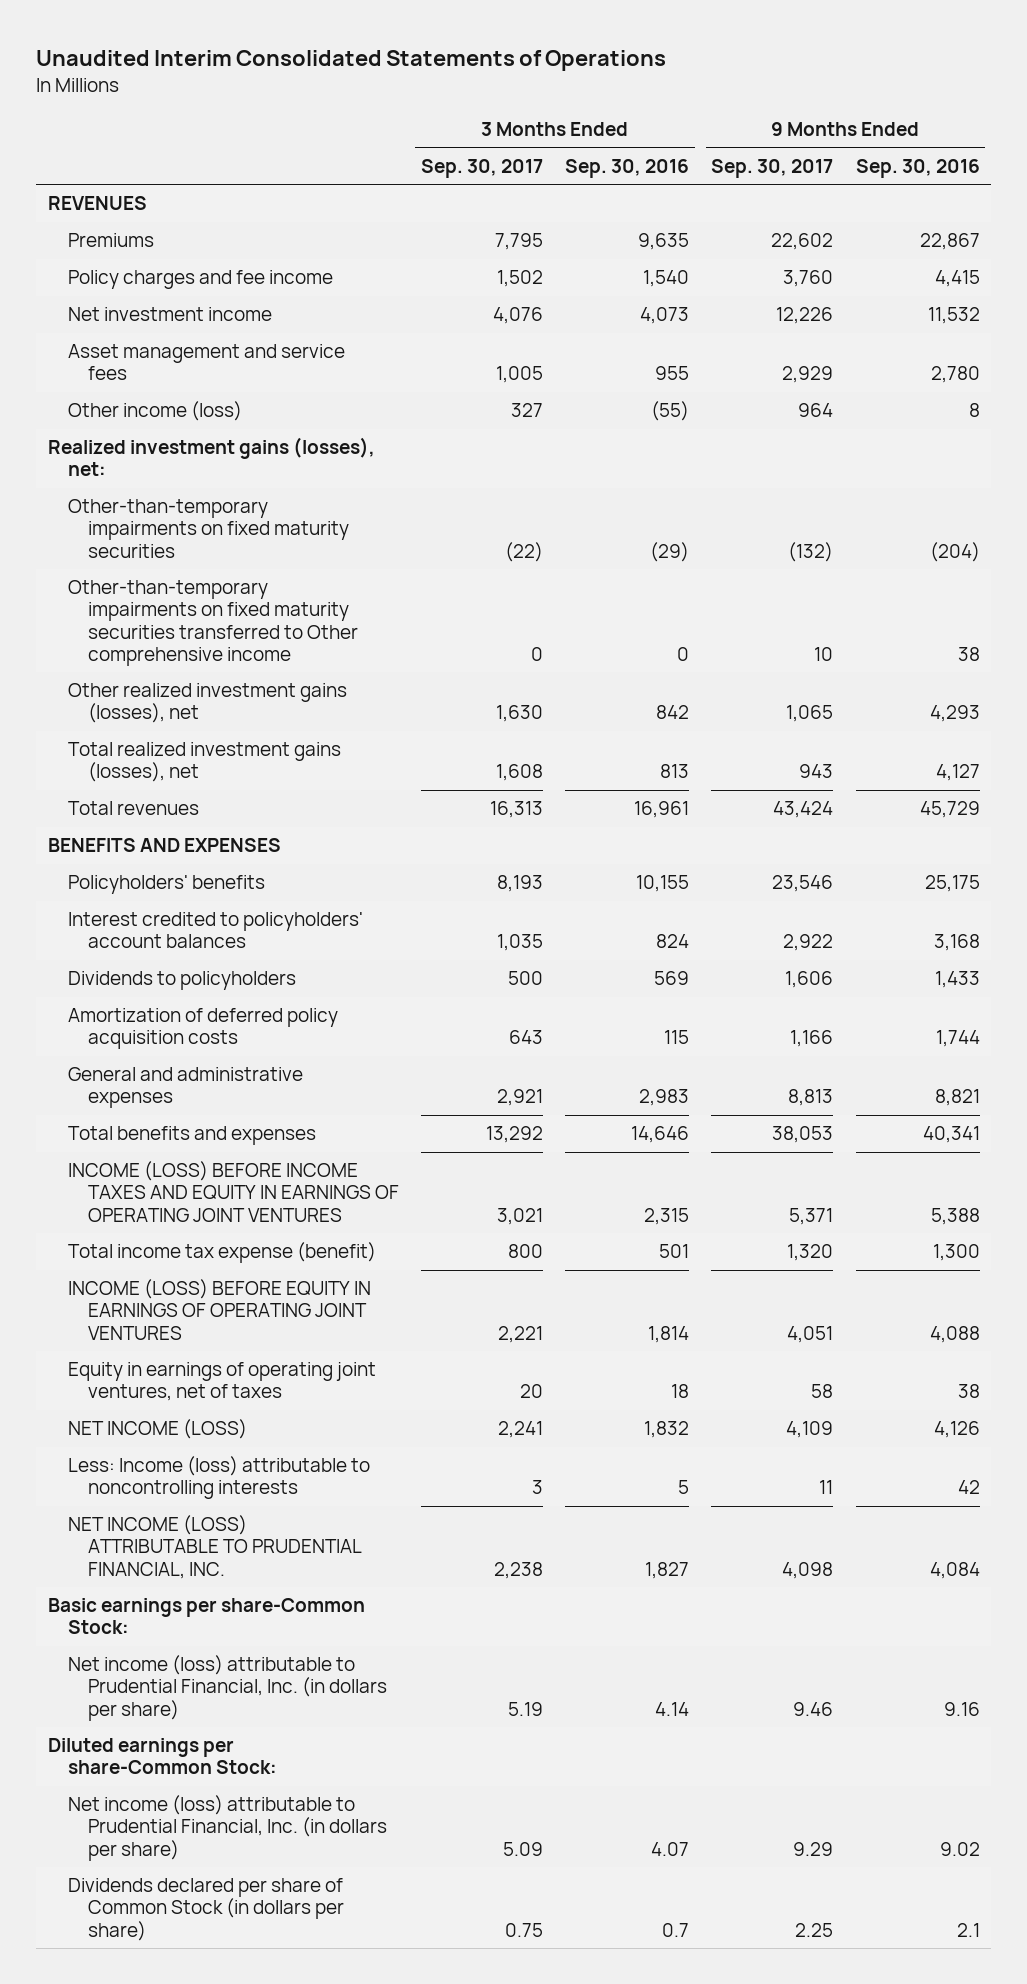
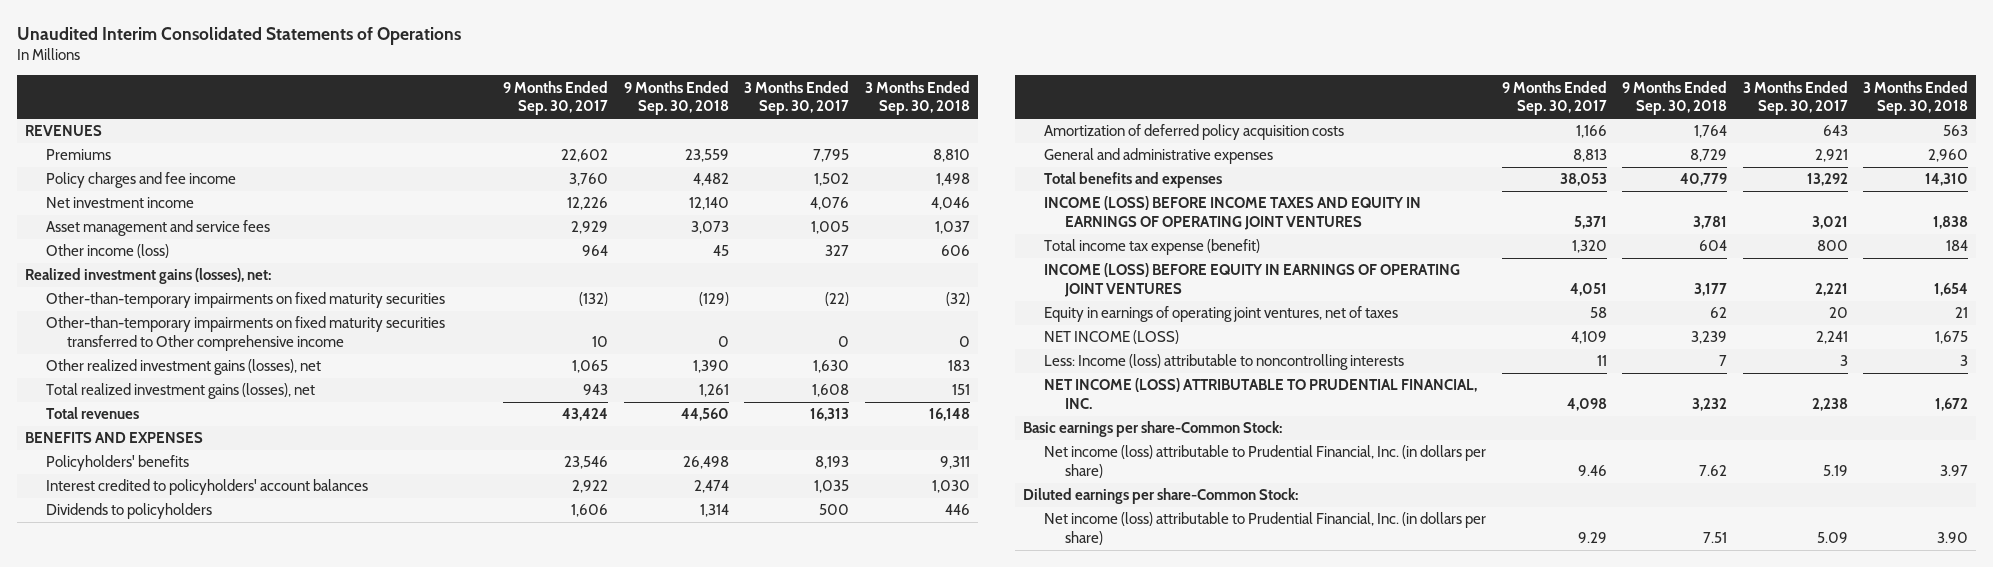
- | 3 Months Ended Sep. 30, 2017 | 3 Months Ended Sep. 30, 2016 | 9 Months Ended Sep. 30, 2017 | 9 Months Ended Sep. 30, 2016
+ | 9 Months Ended Sep. 30, 2017 | 9 Months Ended Sep. 30, 2018 | 3 Months Ended Sep. 30, 2017 | 3 Months Ended Sep. 30, 2018
- Dividends declared per share of Common Stock (in dollars per share) | 0.75 | 0.7 | 2.25 | 2.1

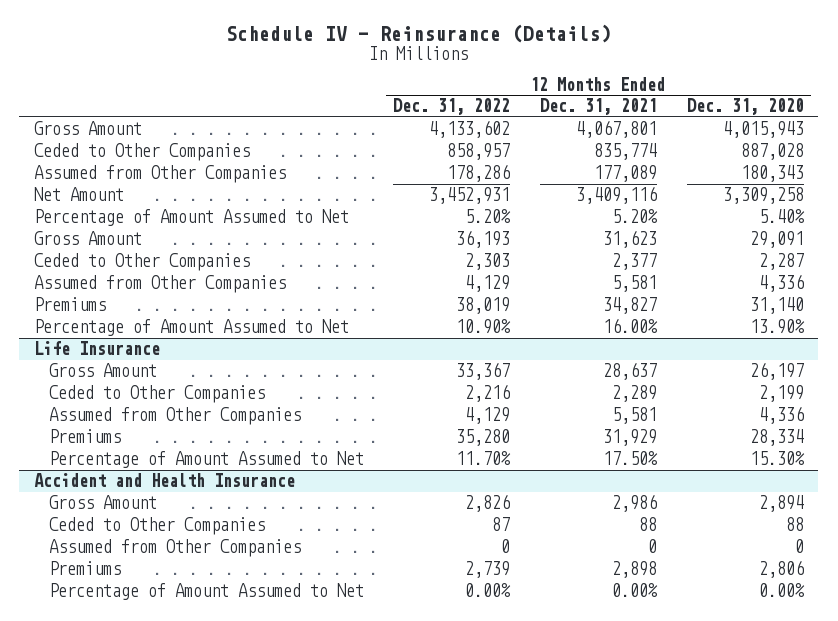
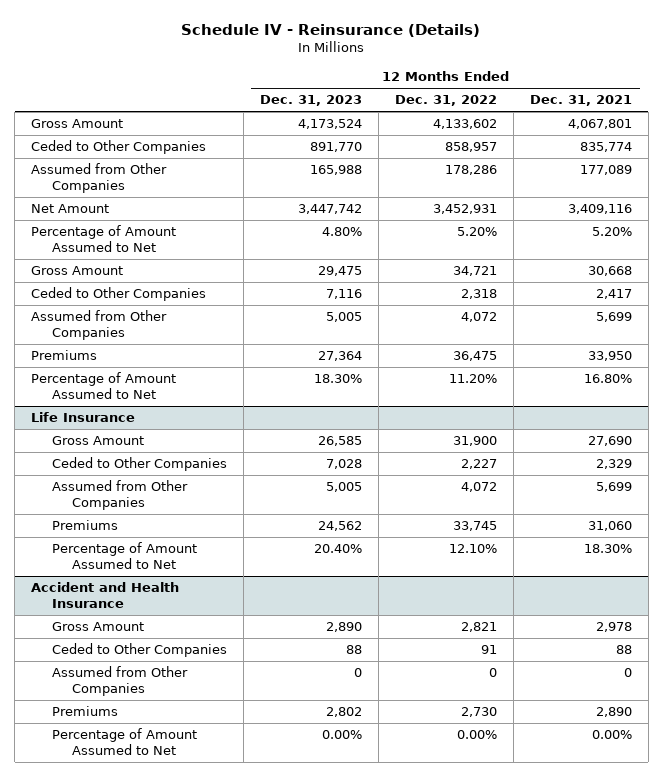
- | 12 Months Ended Dec. 31, 2022 | 12 Months Ended Dec. 31, 2021 | 12 Months Ended Dec. 31, 2020
+ | 12 Months Ended Dec. 31, 2023 | 12 Months Ended Dec. 31, 2022 | 12 Months Ended Dec. 31, 2021
- Gross Amount | 36,193 | 31,623 | 29,091
- Ceded to Other Companies | 2,303 | 2,377 | 2,287
- Assumed from Other Companies | 4,129 | 5,581 | 4,336
- Premiums | 38,019 | 34,827 | 31,140
- Percentage of Amount Assumed to Net | 10.90% | 16.00% | 13.90%
+ Gross Amount | 29,475 | 34,721 | 30,668
+ Ceded to Other Companies | 7,116 | 2,318 | 2,417
+ Assumed from Other Companies | 5,005 | 4,072 | 5,699
+ Premiums | 27,364 | 36,475 | 33,950
+ Percentage of Amount Assumed to Net | 18.30% | 11.20% | 16.80%
@ Life Insurance
- Gross Amount | 33,367 | 28,637 | 26,197
- Ceded to Other Companies | 2,216 | 2,289 | 2,199
- Assumed from Other Companies | 4,129 | 5,581 | 4,336
- Premiums | 35,280 | 31,929 | 28,334
- Percentage of Amount Assumed to Net | 11.70% | 17.50% | 15.30%
+ Gross Amount | 26,585 | 31,900 | 27,690
+ Ceded to Other Companies | 7,028 | 2,227 | 2,329
+ Assumed from Other Companies | 5,005 | 4,072 | 5,699
+ Premiums | 24,562 | 33,745 | 31,060
+ Percentage of Amount Assumed to Net | 20.40% | 12.10% | 18.30%
@ Accident and Health Insurance
- Gross Amount | 2,826 | 2,986 | 2,894
- Ceded to Other Companies | 87 | 88 | 88
+ Gross Amount | 2,890 | 2,821 | 2,978
+ Ceded to Other Companies | 88 | 91 | 88
- Premiums | 2,739 | 2,898 | 2,806
+ Premiums | 2,802 | 2,730 | 2,890

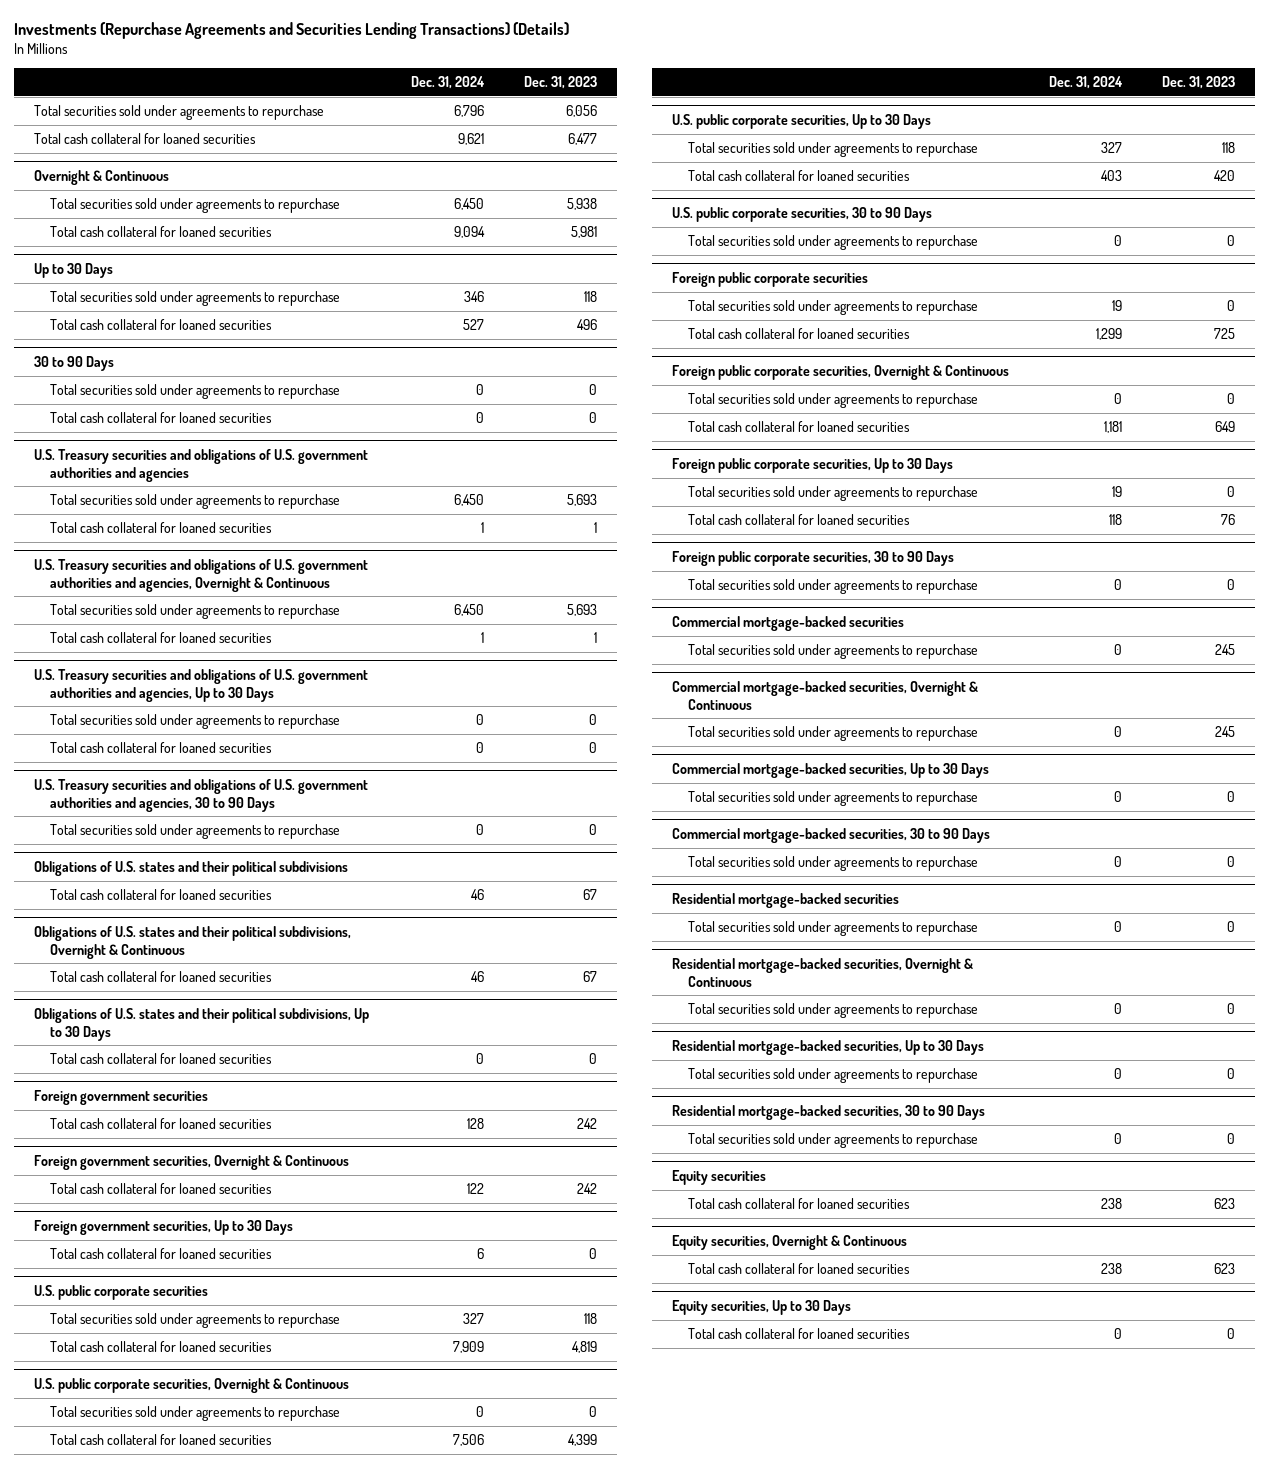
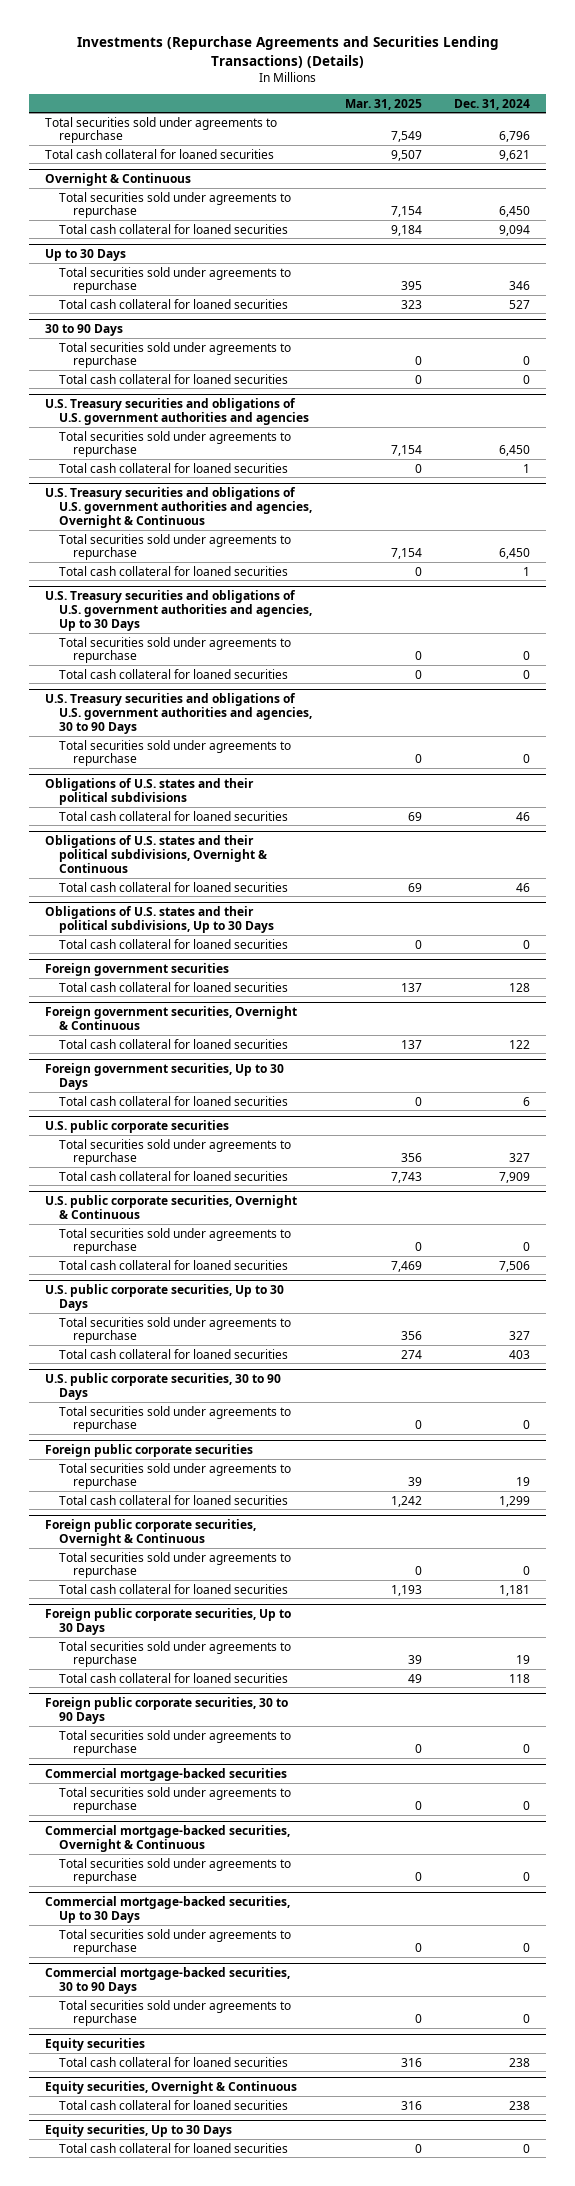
- | Dec. 31, 2024 | Dec. 31, 2023
+ | Mar. 31, 2025 | Dec. 31, 2024
- Residential mortgage-backed securities
- Total securities sold under agreements to repurchase | 0 | 0
- Residential mortgage-backed securities, Overnight & Continuous
- Total securities sold under agreements to repurchase | 0 | 0
- Residential mortgage-backed securities, Up to 30 Days
- Total securities sold under agreements to repurchase | 0 | 0
- Residential mortgage-backed securities, 30 to 90 Days
- Total securities sold under agreements to repurchase | 0 | 0

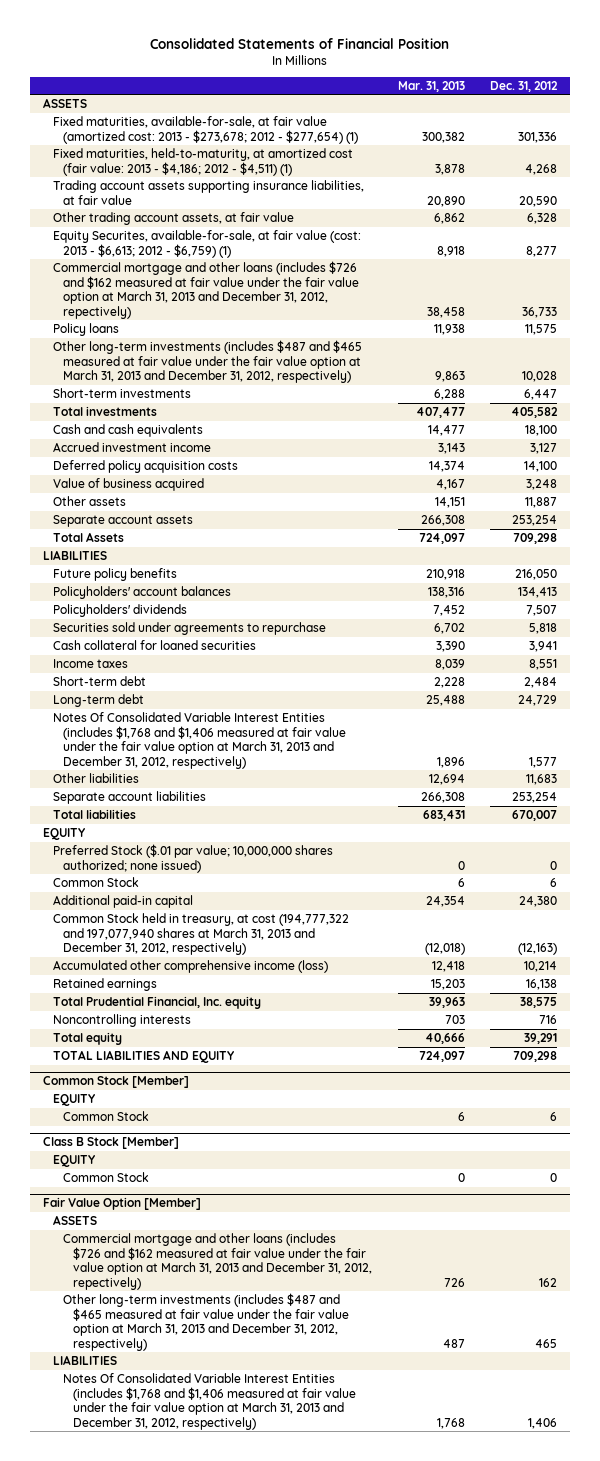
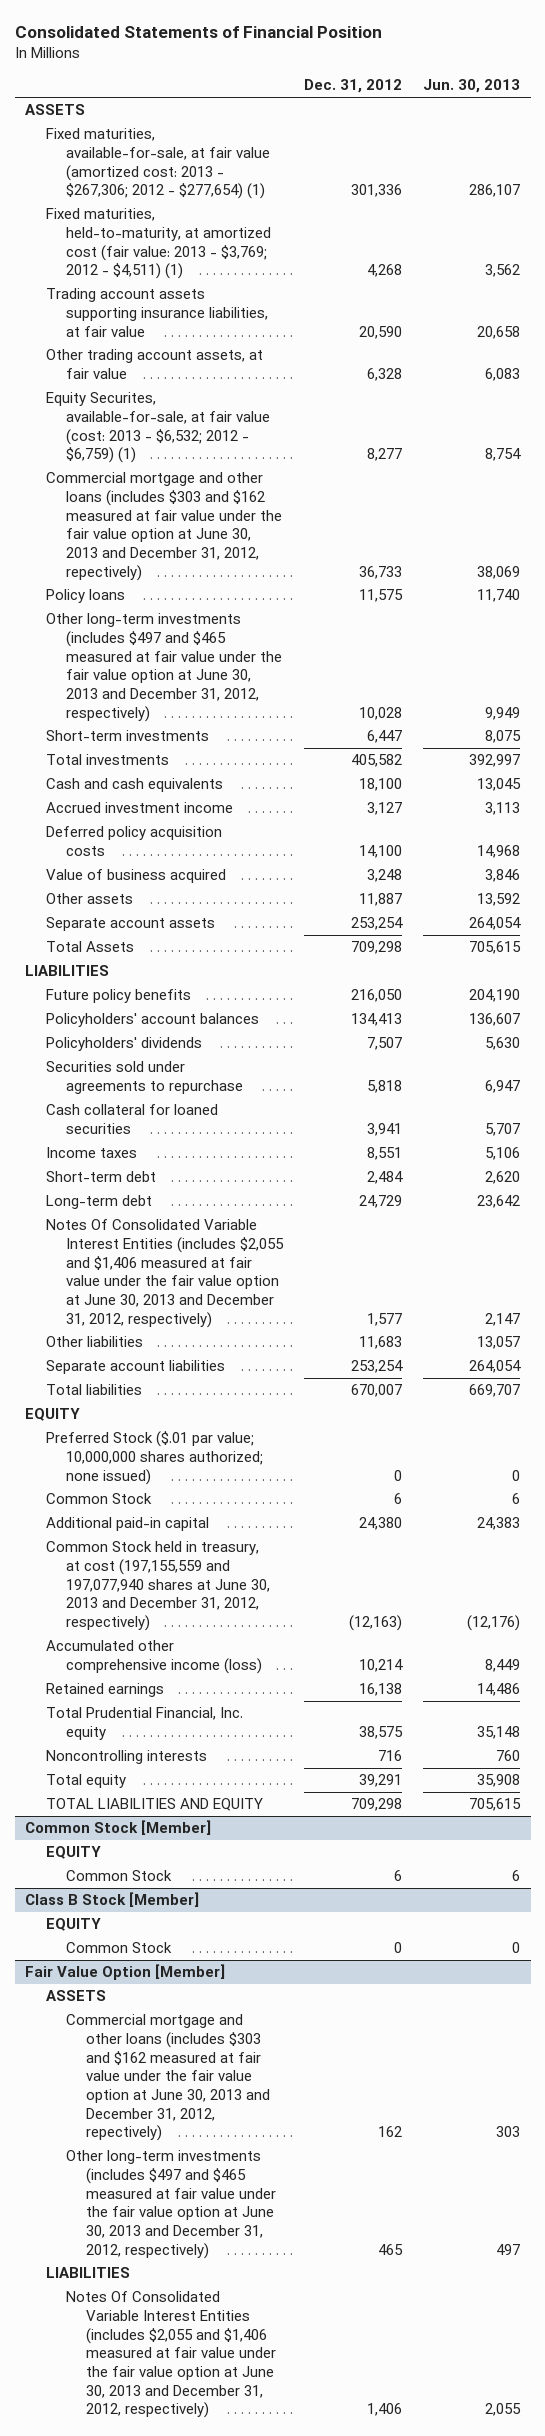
- | Mar. 31, 2013 | Dec. 31, 2012
+ | Dec. 31, 2012 | Jun. 30, 2013
- Fixed maturities, available-for-sale, at fair value (amortized cost: 2013 - $273,678; 2012 - $277,654) (1) | 300,382 | 301,336
- Fixed maturities, held-to-maturity, at amortized cost (fair value: 2013 - $4,186; 2012 - $4,511) (1) | 3,878 | 4,268
+ Fixed maturities, available-for-sale, at fair value (amortized cost: 2013 - $267,306; 2012 - $277,654) (1) | 301,336 | 286,107
+ Fixed maturities, held-to-maturity, at amortized cost (fair value: 2013 - $3,769; 2012 - $4,511) (1) | 4,268 | 3,562
- Equity Securites, available-for-sale, at fair value (cost: 2013 - $6,613; 2012 - $6,759) (1) | 8,918 | 8,277
- Commercial mortgage and other loans (includes $726 and $162 measured at fair value under the fair value option at March 31, 2013 and December 31, 2012, repectively) | 38,458 | 36,733
+ Equity Securites, available-for-sale, at fair value (cost: 2013 - $6,532; 2012 - $6,759) (1) | 8,277 | 8,754
+ Commercial mortgage and other loans (includes $303 and $162 measured at fair value under the fair value option at June 30, 2013 and December 31, 2012, repectively) | 36,733 | 38,069
- Other long-term investments (includes $487 and $465 measured at fair value under the fair value option at March 31, 2013 and December 31, 2012, respectively) | 9,863 | 10,028
+ Other long-term investments (includes $497 and $465 measured at fair value under the fair value option at June 30, 2013 and December 31, 2012, respectively) | 10,028 | 9,949
- Notes Of Consolidated Variable Interest Entities (includes $1,768 and $1,406 measured at fair value under the fair value option at March 31, 2013 and December 31, 2012, respectively) | 1,896 | 1,577
+ Notes Of Consolidated Variable Interest Entities (includes $2,055 and $1,406 measured at fair value under the fair value option at June 30, 2013 and December 31, 2012, respectively) | 1,577 | 2,147
- Common Stock held in treasury, at cost (194,777,322 and 197,077,940 shares at March 31, 2013 and December 31, 2012, respectively) | (12,018) | (12,163)
+ Common Stock held in treasury, at cost (197,155,559 and 197,077,940 shares at June 30, 2013 and December 31, 2012, respectively) | (12,163) | (12,176)
@ Fair Value Option [Member]
- Commercial mortgage and other loans (includes $726 and $162 measured at fair value under the fair value option at March 31, 2013 and December 31, 2012, repectively) | 726 | 162
- Other long-term investments (includes $487 and $465 measured at fair value under the fair value option at March 31, 2013 and December 31, 2012, respectively) | 487 | 465
+ Commercial mortgage and other loans (includes $303 and $162 measured at fair value under the fair value option at June 30, 2013 and December 31, 2012, repectively) | 162 | 303
+ Other long-term investments (includes $497 and $465 measured at fair value under the fair value option at June 30, 2013 and December 31, 2012, respectively) | 465 | 497
- Notes Of Consolidated Variable Interest Entities (includes $1,768 and $1,406 measured at fair value under the fair value option at March 31, 2013 and December 31, 2012, respectively) | 1,768 | 1,406
+ Notes Of Consolidated Variable Interest Entities (includes $2,055 and $1,406 measured at fair value under the fair value option at June 30, 2013 and December 31, 2012, respectively) | 1,406 | 2,055

